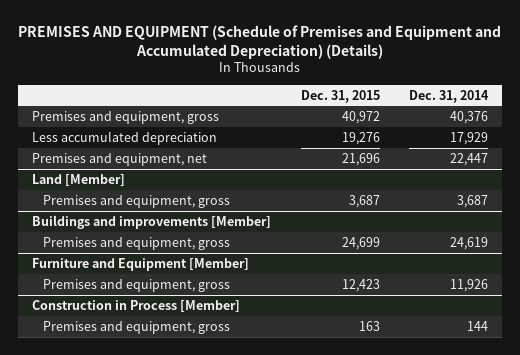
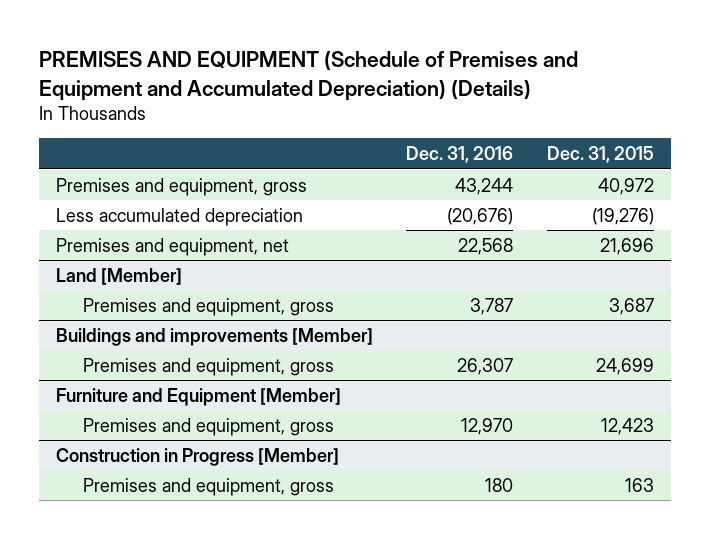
- | Dec. 31, 2015 | Dec. 31, 2014
+ | Dec. 31, 2016 | Dec. 31, 2015
- Less accumulated depreciation | 19,276 | 17,929
+ Less accumulated depreciation | (20,676) | (19,276)
- Construction in Process [Member]
+ Construction in Progress [Member]

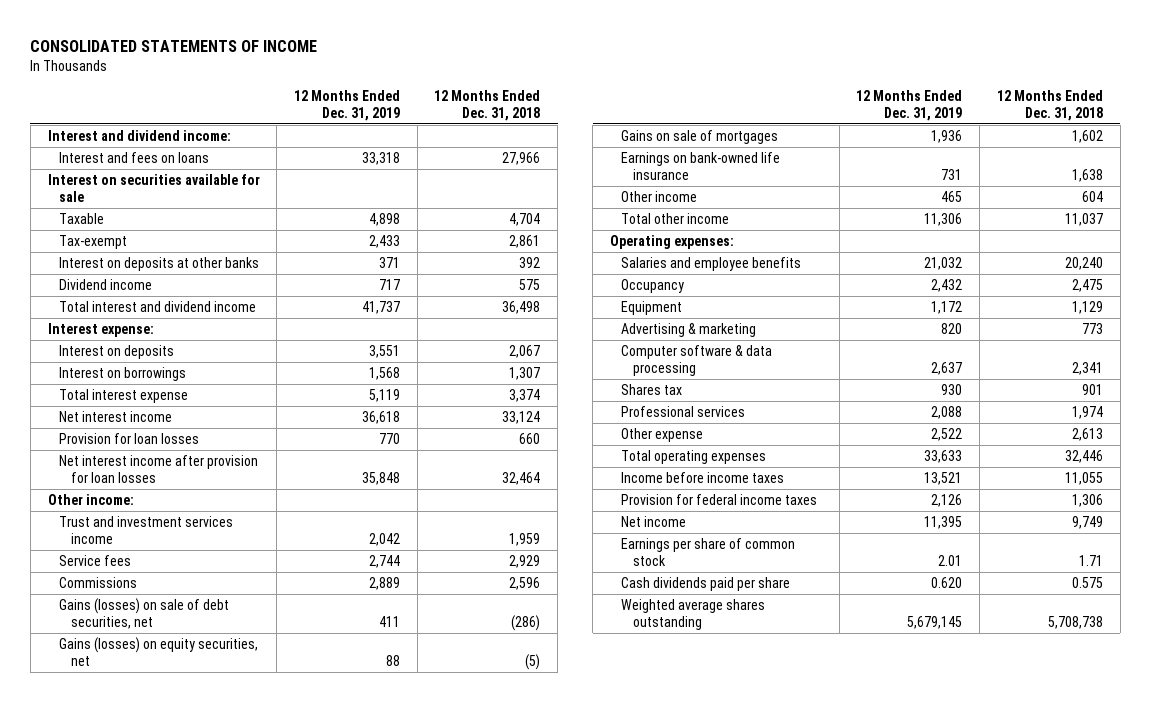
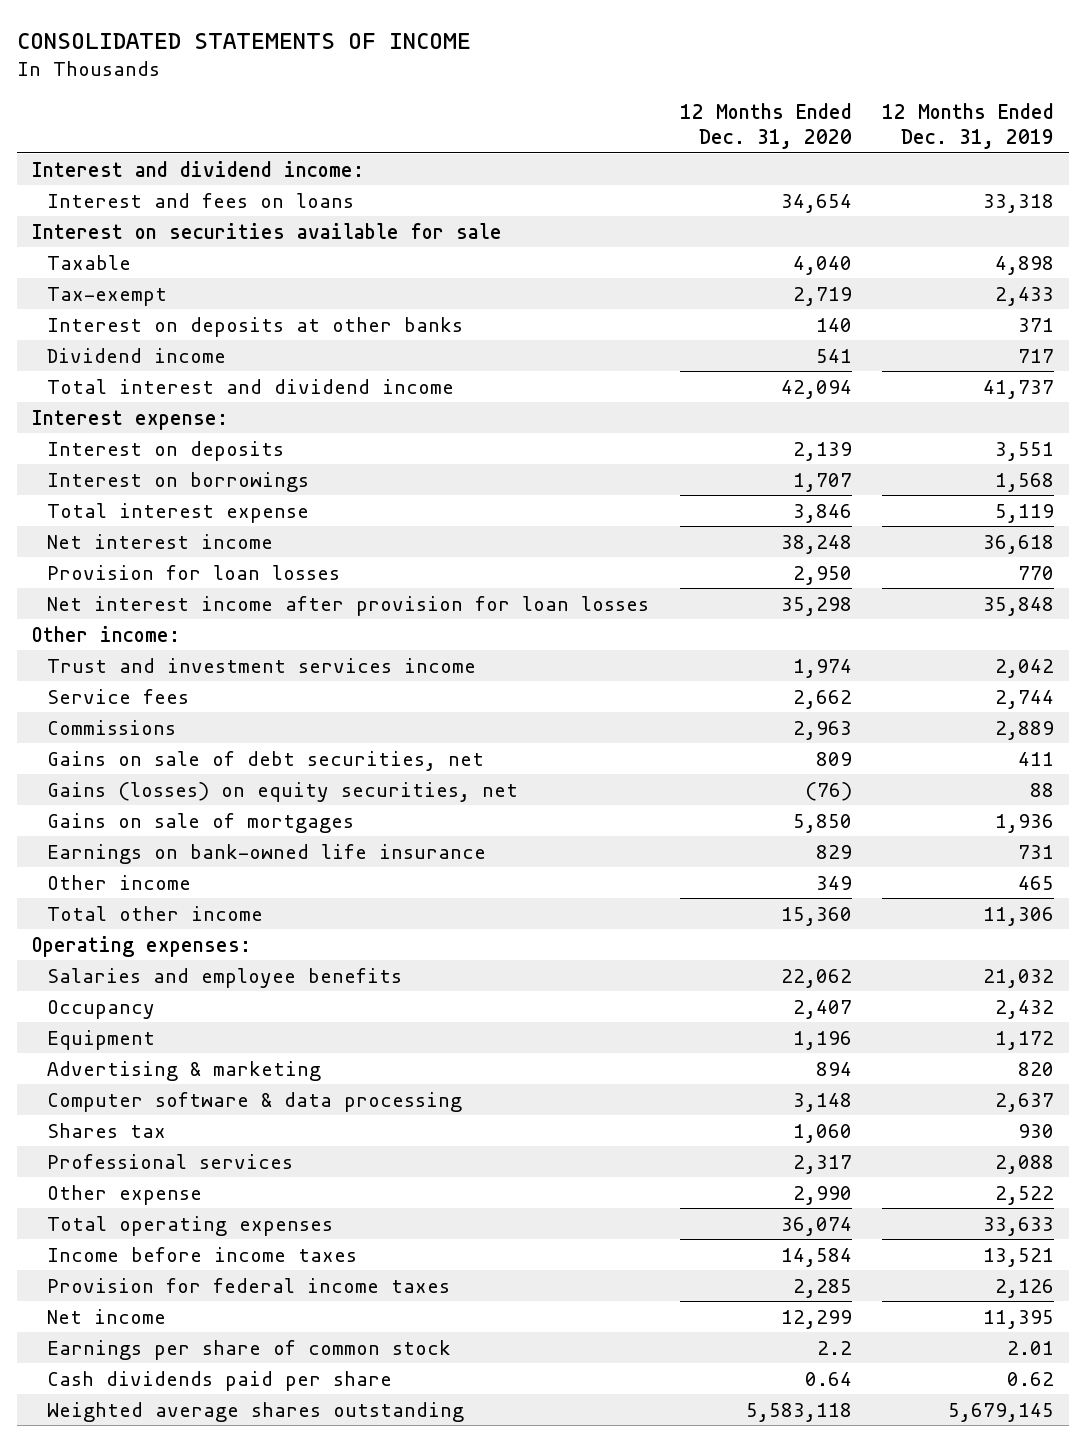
- | 12 Months Ended Dec. 31, 2019 | 12 Months Ended Dec. 31, 2018
+ | 12 Months Ended Dec. 31, 2020 | 12 Months Ended Dec. 31, 2019
- Gains (losses) on sale of debt securities, net | 411 | (286)
+ Gains on sale of debt securities, net | 809 | 411
- Cash dividends paid per share | 0.620 | 0.575
+ Cash dividends paid per share | 0.64 | 0.62

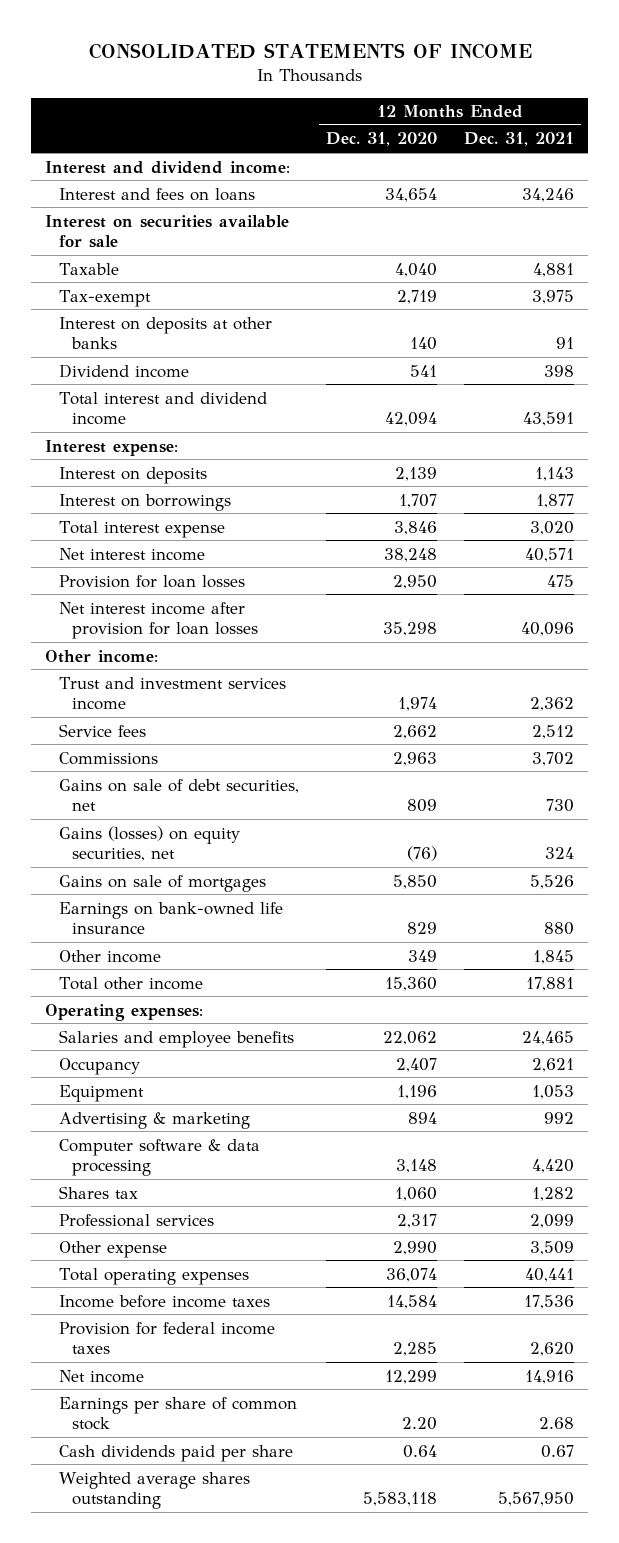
- | 12 Months Ended Dec. 31, 2020 | 12 Months Ended Dec. 31, 2019
+ | 12 Months Ended Dec. 31, 2020 | 12 Months Ended Dec. 31, 2021
- Earnings per share of common stock | 2.2 | 2.01
+ Earnings per share of common stock | 2.20 | 2.68

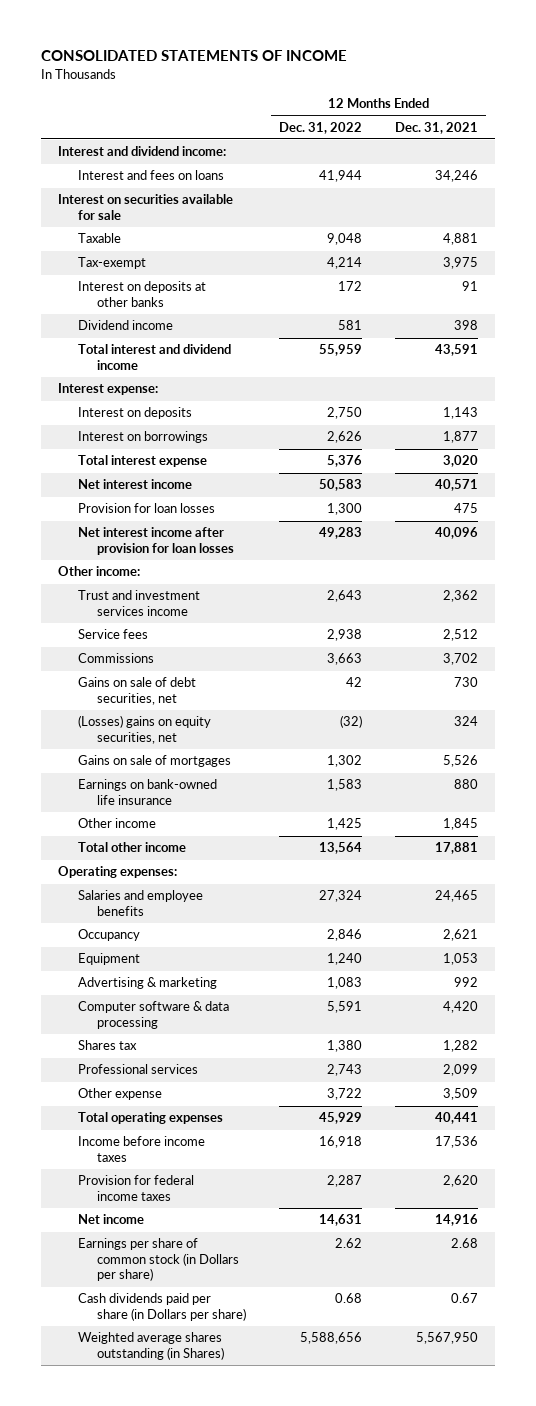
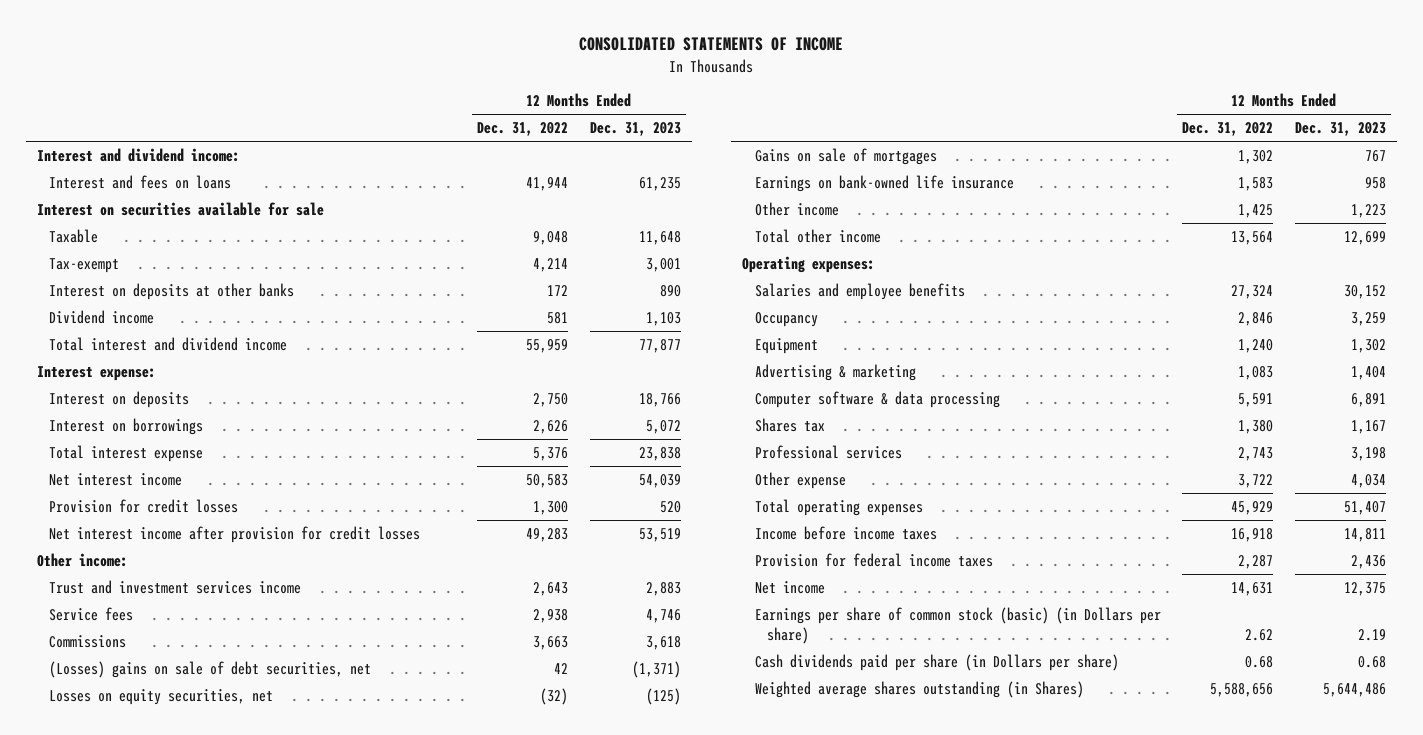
- | 12 Months Ended Dec. 31, 2022 | 12 Months Ended Dec. 31, 2021
+ | 12 Months Ended Dec. 31, 2022 | 12 Months Ended Dec. 31, 2023
- Provision for loan losses | 1,300 | 475
- Net interest income after provision for loan losses | 49,283 | 40,096
+ Provision for credit losses | 1,300 | 520
+ Net interest income after provision for credit losses | 49,283 | 53,519
- Gains on sale of debt securities, net | 42 | 730
- (Losses) gains on equity securities, net | (32) | 324
+ (Losses) gains on sale of debt securities, net | 42 | (1,371)
+ Losses on equity securities, net | (32) | (125)
- Earnings per share of common stock (in Dollars per share) | 2.62 | 2.68
+ Earnings per share of common stock (basic) (in Dollars per share) | 2.62 | 2.19

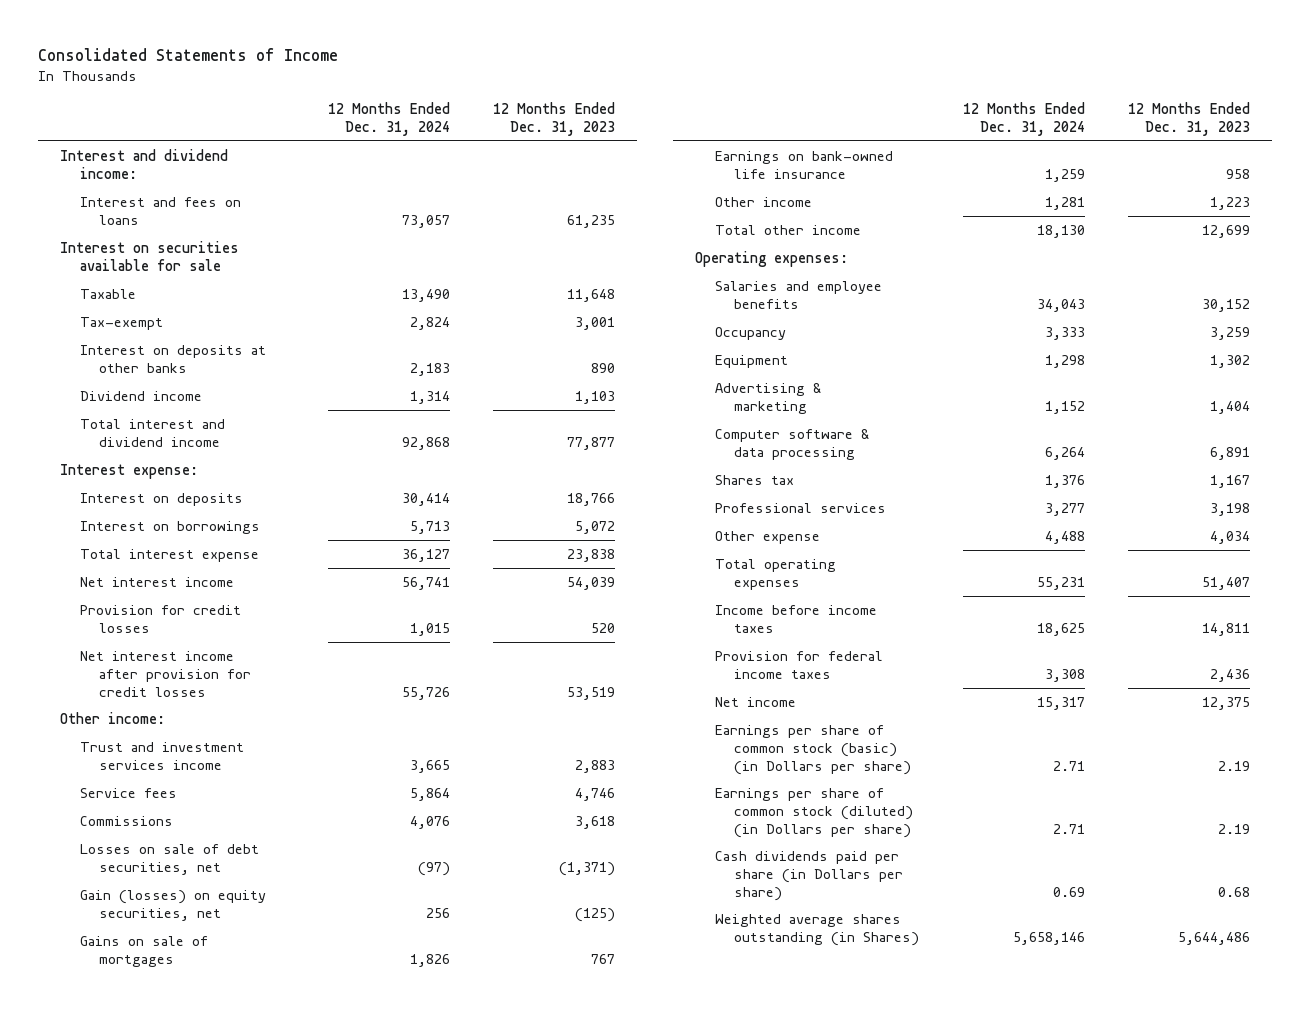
- CONSOLIDATED STATEMENTS OF INCOME
+ Consolidated Statements of Income
- | 12 Months Ended Dec. 31, 2022 | 12 Months Ended Dec. 31, 2023
+ | 12 Months Ended Dec. 31, 2024 | 12 Months Ended Dec. 31, 2023
- (Losses) gains on sale of debt securities, net | 42 | (1,371)
- Losses on equity securities, net | (32) | (125)
+ Losses on sale of debt securities, net | (97) | (1,371)
+ Gain (losses) on equity securities, net | 256 | (125)
+ Earnings per share of common stock (diluted) (in Dollars per share) | 2.71 | 2.19

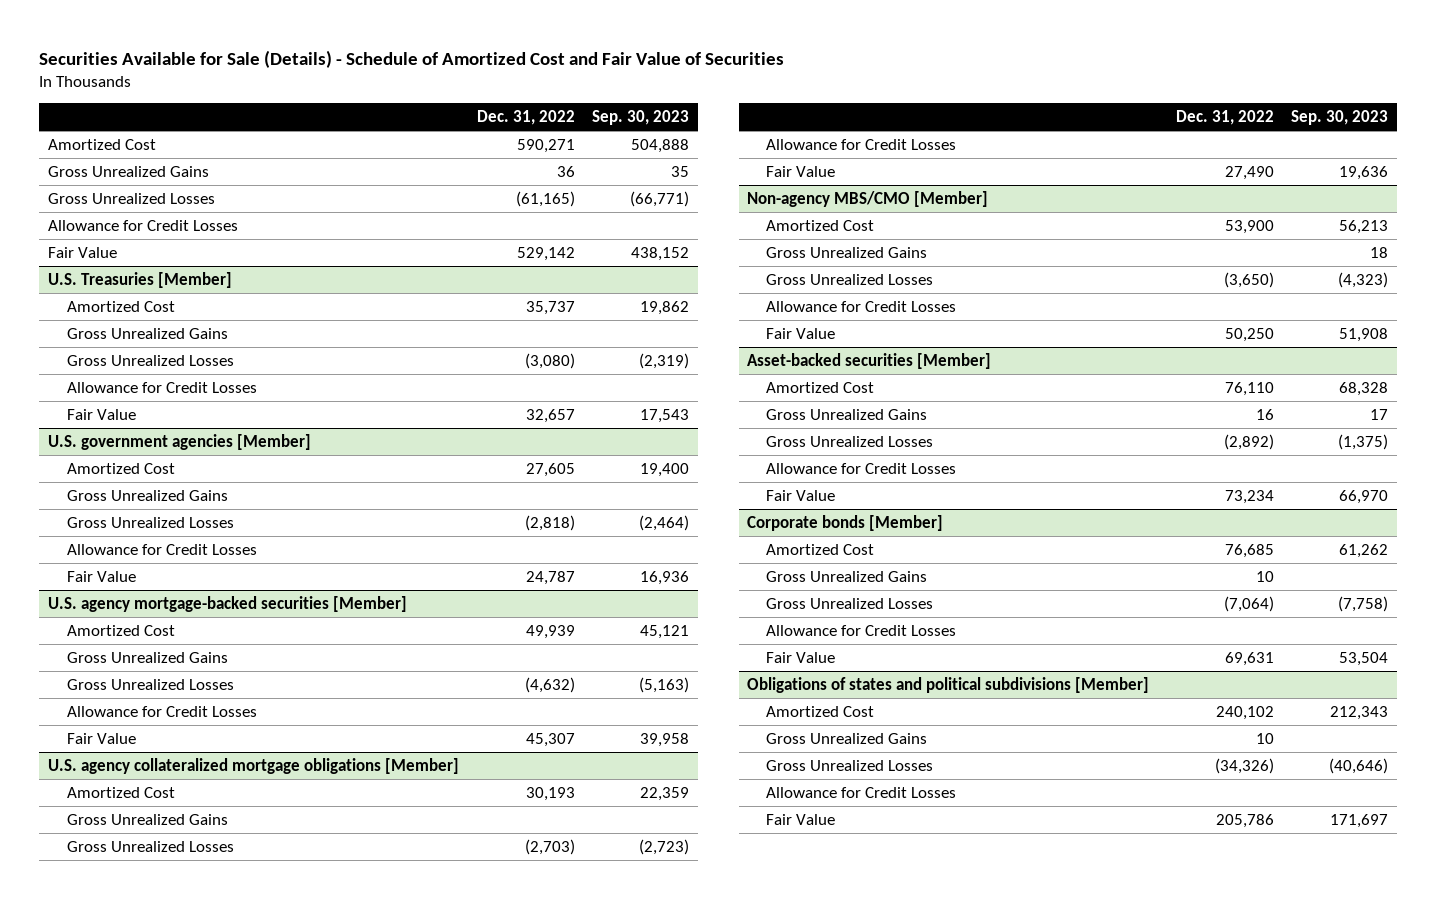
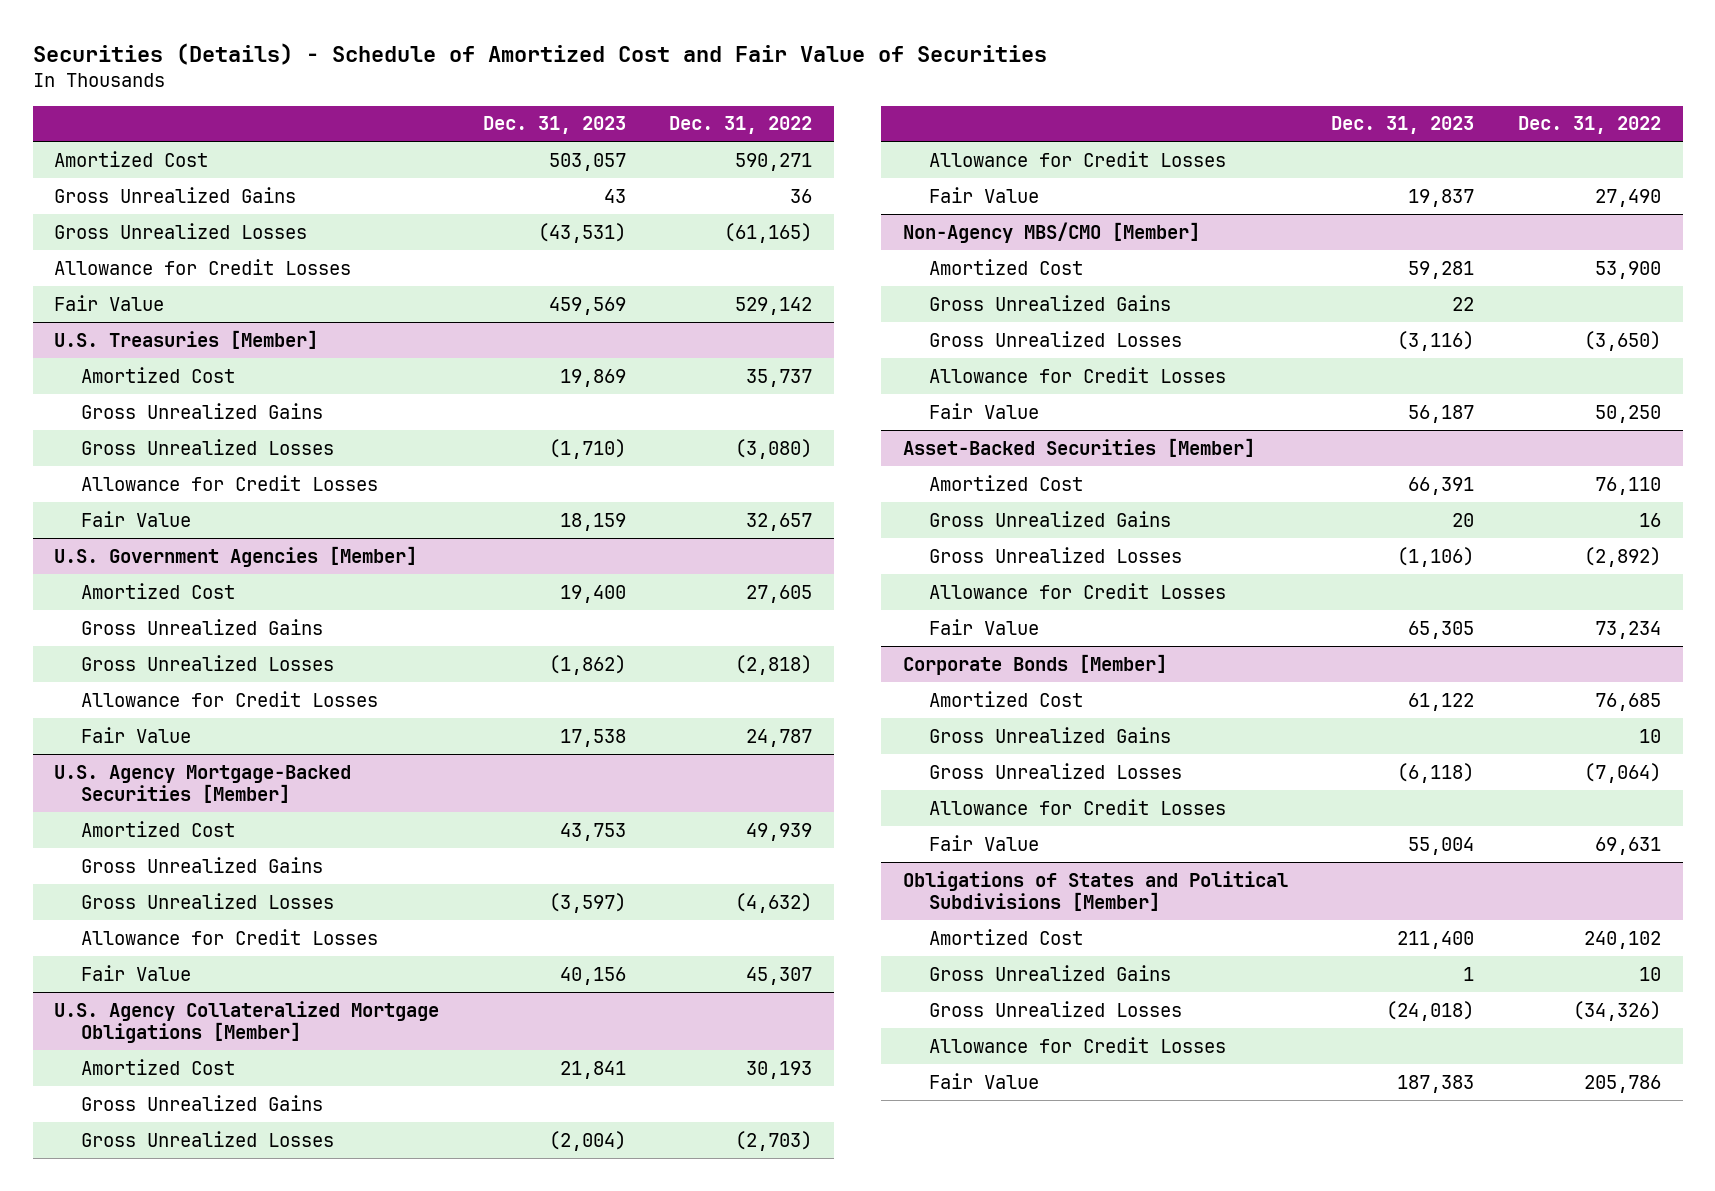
- Securities Available for Sale (Details) - Schedule of Amortized Cost and Fair Value of Securities
+ Securities (Details) - Schedule of Amortized Cost and Fair Value of Securities
- | Dec. 31, 2022 | Sep. 30, 2023
+ | Dec. 31, 2023 | Dec. 31, 2022
- U.S. government agencies [Member]
+ U.S. Government Agencies [Member]
- U.S. agency mortgage-backed securities [Member]
+ U.S. Agency Mortgage-Backed Securities [Member]
- U.S. agency collateralized mortgage obligations [Member]
+ U.S. Agency Collateralized Mortgage Obligations [Member]
- Non-agency MBS/CMO [Member]
+ Non-Agency MBS/CMO [Member]
- Asset-backed securities [Member]
+ Asset-Backed Securities [Member]
- Corporate bonds [Member]
+ Corporate Bonds [Member]
- Obligations of states and political subdivisions [Member]
+ Obligations of States and Political Subdivisions [Member]

